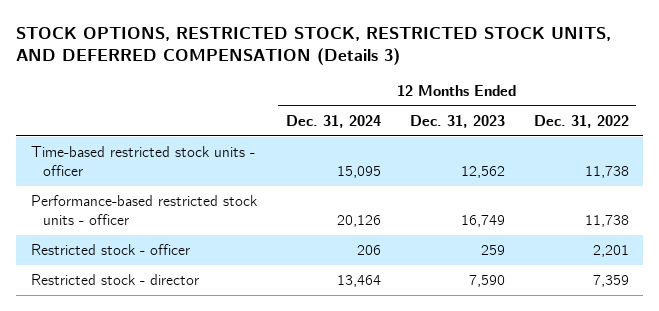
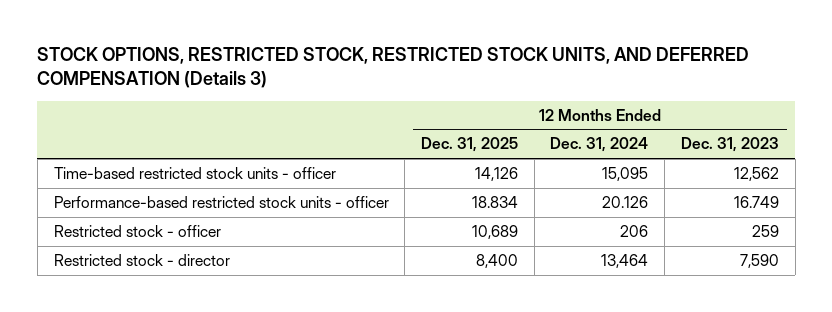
- | 12 Months Ended Dec. 31, 2024 | 12 Months Ended Dec. 31, 2023 | 12 Months Ended Dec. 31, 2022
+ | 12 Months Ended Dec. 31, 2025 | 12 Months Ended Dec. 31, 2024 | 12 Months Ended Dec. 31, 2023
- Performance-based restricted stock units - officer | 20,126 | 16,749 | 11,738
+ Performance-based restricted stock units - officer | 18.834 | 20.126 | 16.749

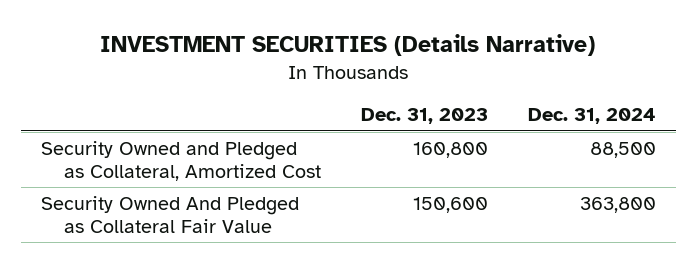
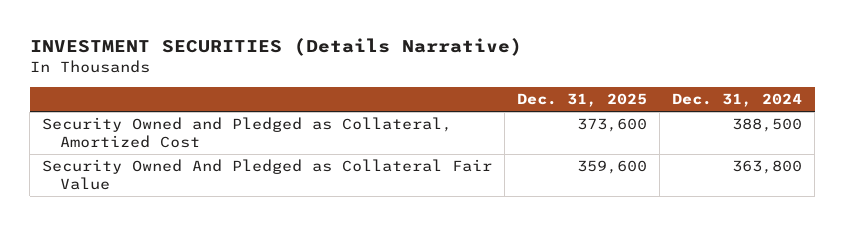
- | Dec. 31, 2023 | Dec. 31, 2024
+ | Dec. 31, 2025 | Dec. 31, 2024
- Security Owned and Pledged as Collateral, Amortized Cost | 160,800 | 88,500
+ Security Owned and Pledged as Collateral, Amortized Cost | 373,600 | 388,500

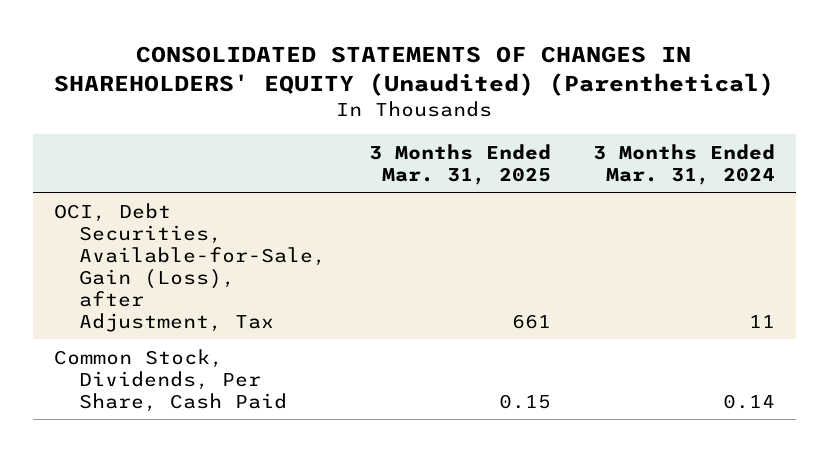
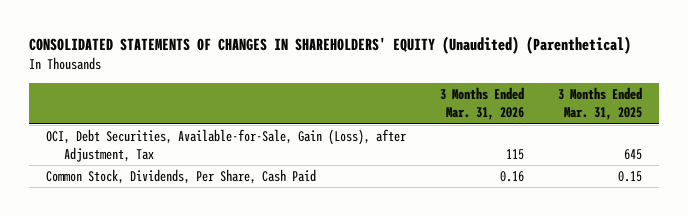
- | 3 Months Ended Mar. 31, 2025 | 3 Months Ended Mar. 31, 2024
+ | 3 Months Ended Mar. 31, 2026 | 3 Months Ended Mar. 31, 2025
- OCI, Debt Securities, Available-for-Sale, Gain (Loss), after Adjustment, Tax | 661 | 11
+ OCI, Debt Securities, Available-for-Sale, Gain (Loss), after Adjustment, Tax | 115 | 645

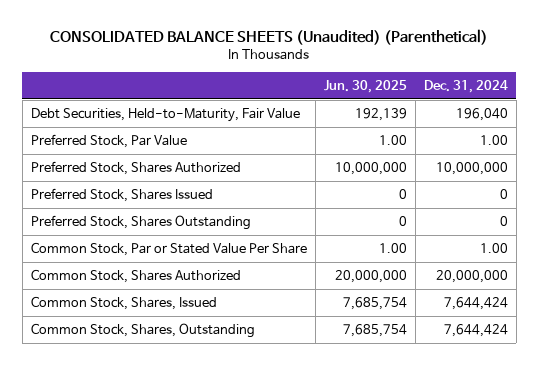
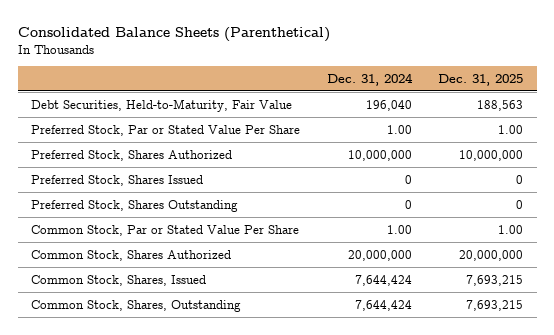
- CONSOLIDATED BALANCE SHEETS (Unaudited) (Parenthetical)
+ Consolidated Balance Sheets (Parenthetical)
- | Jun. 30, 2025 | Dec. 31, 2024
+ | Dec. 31, 2024 | Dec. 31, 2025
- Preferred Stock, Par Value | 1.00 | 1.00
+ Preferred Stock, Par or Stated Value Per Share | 1.00 | 1.00

